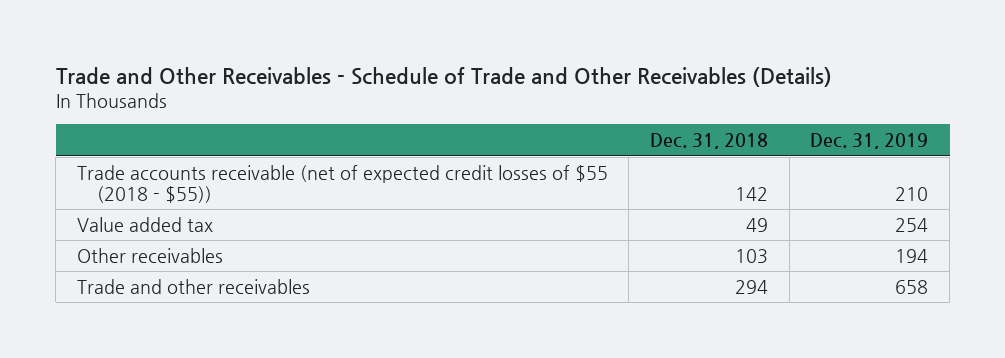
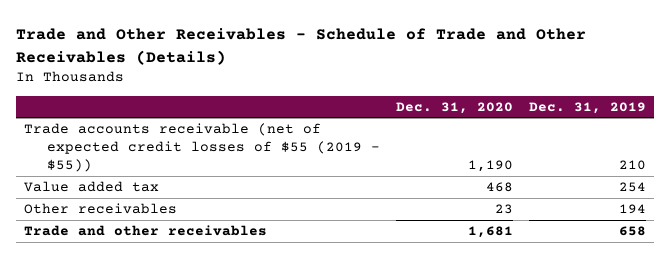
- | Dec. 31, 2018 | Dec. 31, 2019
+ | Dec. 31, 2020 | Dec. 31, 2019
- Trade accounts receivable (net of expected credit losses of $55 (2018 - $55)) | 142 | 210
+ Trade accounts receivable (net of expected credit losses of $55 (2019 - $55)) | 1,190 | 210

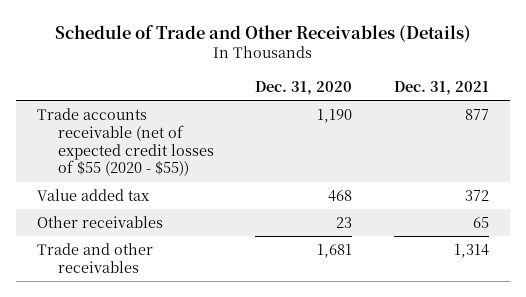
- Trade and Other Receivables - Schedule of Trade and Other Receivables (Details)
+ Schedule of Trade and Other Receivables (Details)
- | Dec. 31, 2020 | Dec. 31, 2019
+ | Dec. 31, 2020 | Dec. 31, 2021
- Trade accounts receivable (net of expected credit losses of $55 (2019 - $55)) | 1,190 | 210
+ Trade accounts receivable (net of expected credit losses of $55 (2020 - $55)) | 1,190 | 877

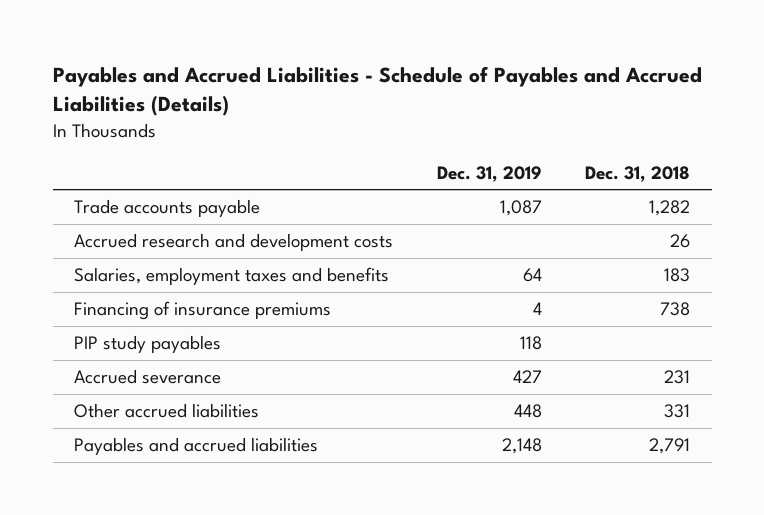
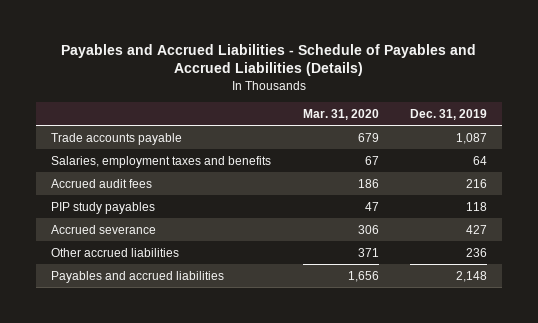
- | Dec. 31, 2019 | Dec. 31, 2018
+ | Mar. 31, 2020 | Dec. 31, 2019
- Accrued research and development costs | | 26
- Financing of insurance premiums | 4 | 738
+ Accrued audit fees | 186 | 216
- Other accrued liabilities | 448 | 331
+ Other accrued liabilities | 371 | 236

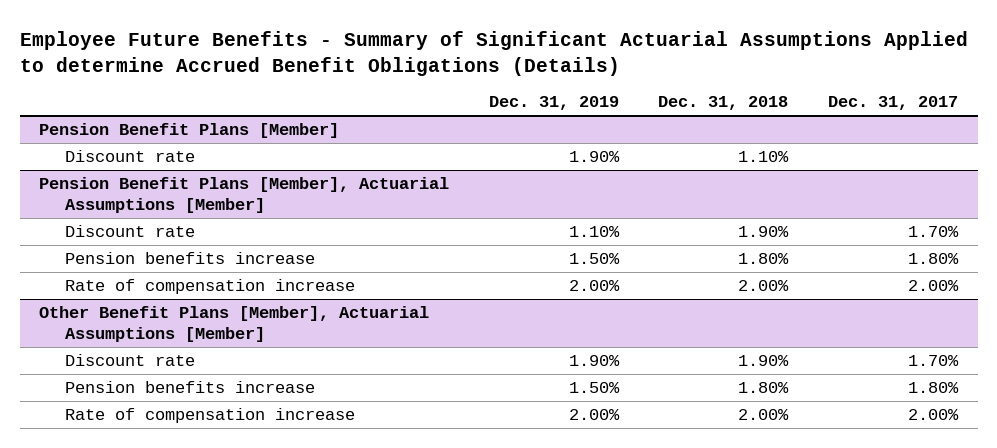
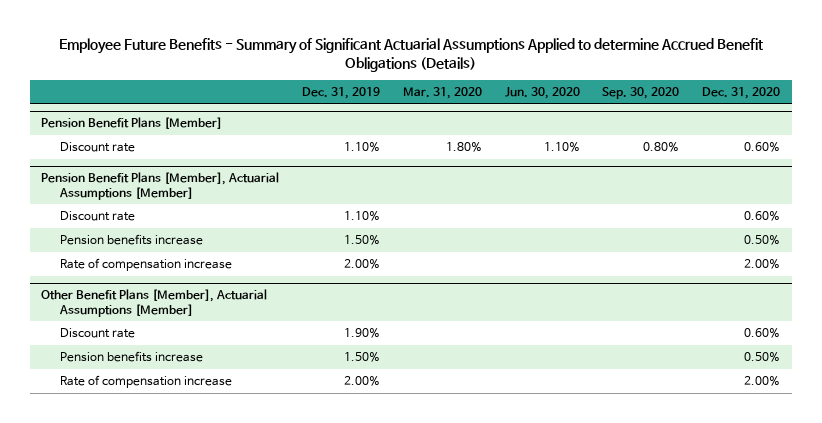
- | Dec. 31, 2019 | Dec. 31, 2018 | Dec. 31, 2017
+ | Dec. 31, 2019 | Mar. 31, 2020 | Jun. 30, 2020 | Sep. 30, 2020 | Dec. 31, 2020
@ Pension Benefit Plans [Member]
- Discount rate | 1.90% | 1.10% |
+ Discount rate | 1.10% | 1.80% | 1.10% | 0.80% | 0.60%

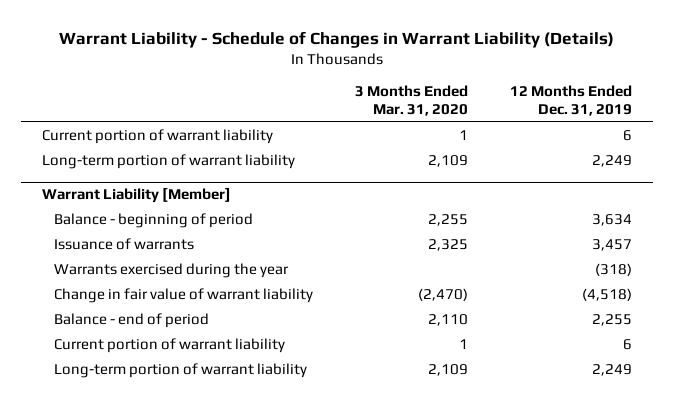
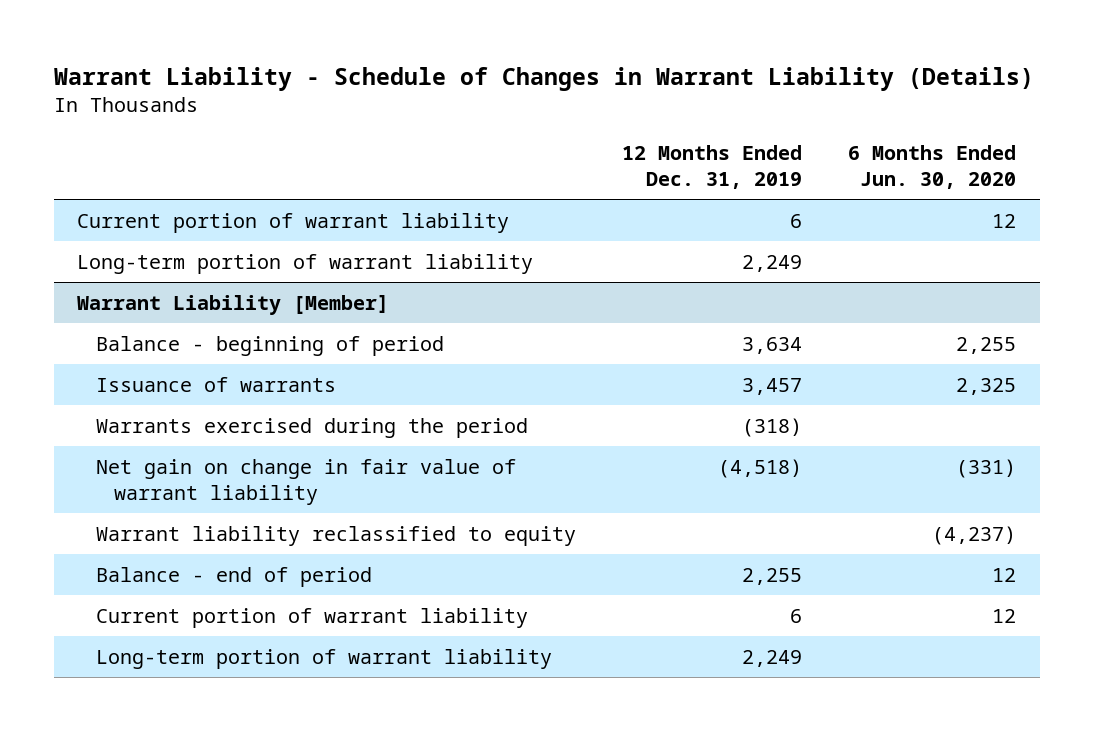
- | 3 Months Ended Mar. 31, 2020 | 12 Months Ended Dec. 31, 2019
+ | 12 Months Ended Dec. 31, 2019 | 6 Months Ended Jun. 30, 2020
@ Warrant Liability [Member]
- Warrants exercised during the year | | (318)
- Change in fair value of warrant liability | (2,470) | (4,518)
+ Warrants exercised during the period | (318) |
+ Net gain on change in fair value of warrant liability | (4,518) | (331)
+ Warrant liability reclassified to equity | | (4,237)

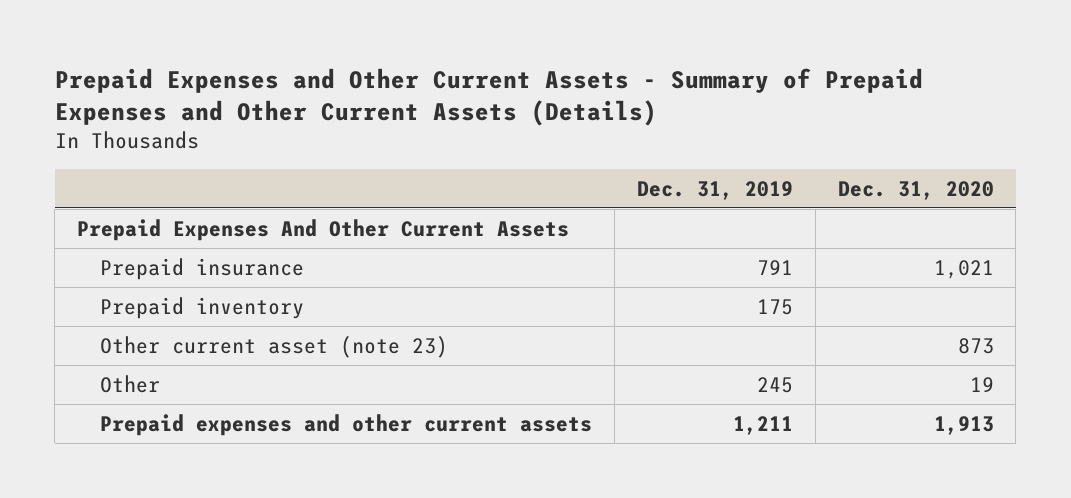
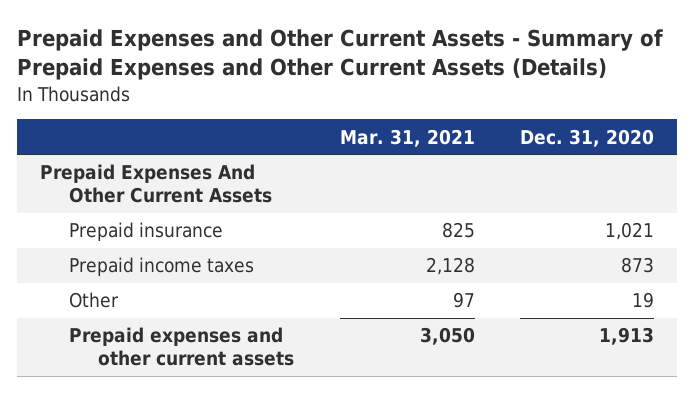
- | Dec. 31, 2019 | Dec. 31, 2020
+ | Mar. 31, 2021 | Dec. 31, 2020
- Prepaid inventory | 175 |
- Other current asset (note 23) | | 873
+ Prepaid income taxes | 2,128 | 873

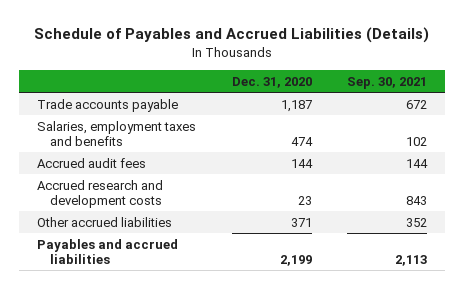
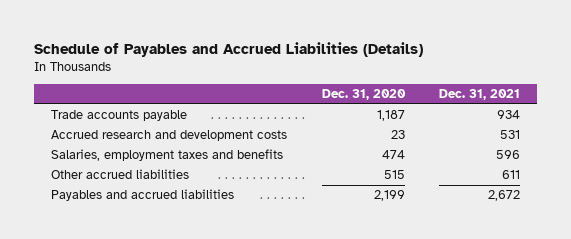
- | Dec. 31, 2020 | Sep. 30, 2021
+ | Dec. 31, 2020 | Dec. 31, 2021
- Accrued audit fees | 144 | 144
- Other accrued liabilities | 371 | 352
moved down: Salaries, employment taxes and benefits | 474 | 596
+ Other accrued liabilities | 515 | 611

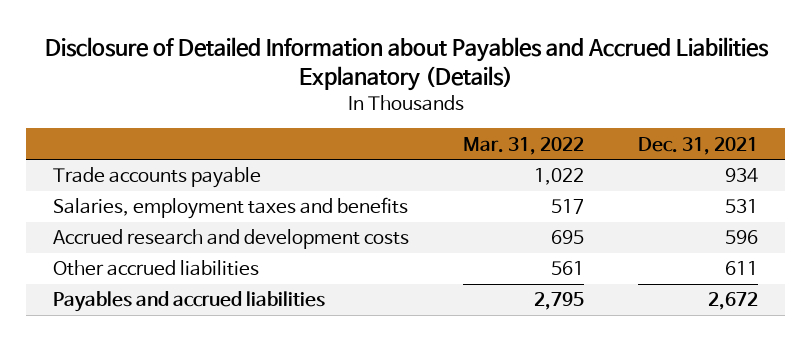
- Schedule of Payables and Accrued Liabilities (Details)
+ Disclosure of Detailed Information about Payables and Accrued Liabilities Explanatory (Details)
- | Dec. 31, 2020 | Dec. 31, 2021
+ | Mar. 31, 2022 | Dec. 31, 2021
- Accrued research and development costs | 23 | 531
- Salaries, employment taxes and benefits | 474 | 596
+ Salaries, employment taxes and benefits | 517 | 531
+ Accrued research and development costs | 695 | 596

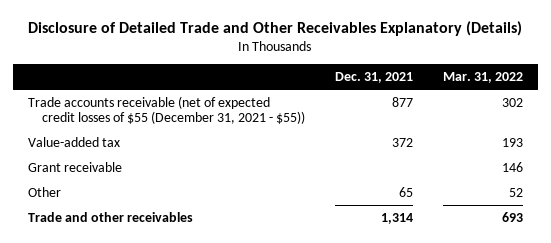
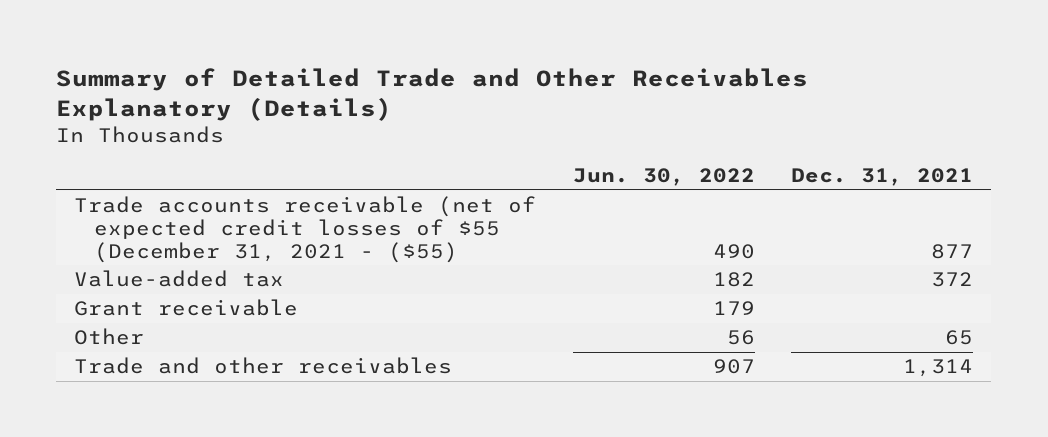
- Disclosure of Detailed Trade and Other Receivables Explanatory (Details)
+ Summary of Detailed Trade and Other Receivables Explanatory (Details)
- | Dec. 31, 2021 | Mar. 31, 2022
+ | Jun. 30, 2022 | Dec. 31, 2021
- Trade accounts receivable (net of expected credit losses of $55 (December 31, 2021 - $55)) | 877 | 302
+ Trade accounts receivable (net of expected credit losses of $55 (December 31, 2021 - ($55) | 490 | 877

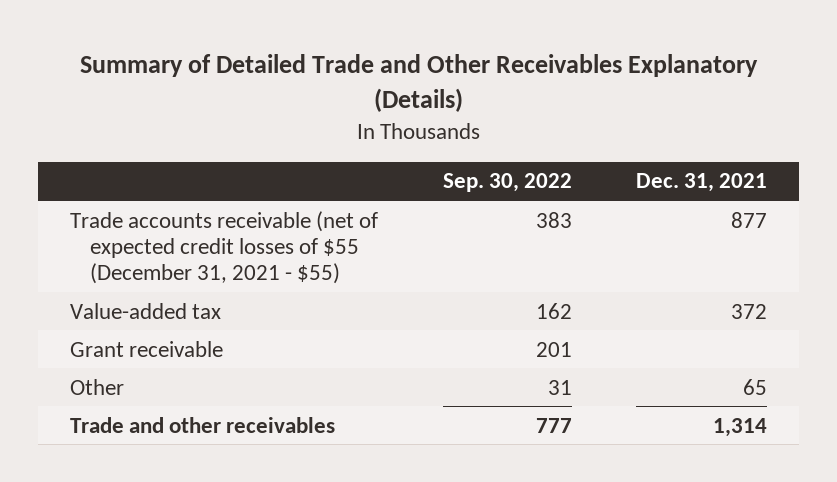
- | Jun. 30, 2022 | Dec. 31, 2021
+ | Sep. 30, 2022 | Dec. 31, 2021
- Trade accounts receivable (net of expected credit losses of $55 (December 31, 2021 - ($55) | 490 | 877
+ Trade accounts receivable (net of expected credit losses of $55 (December 31, 2021 - $55) | 383 | 877

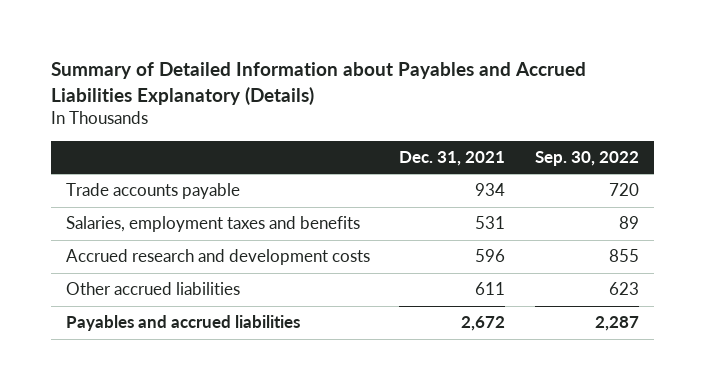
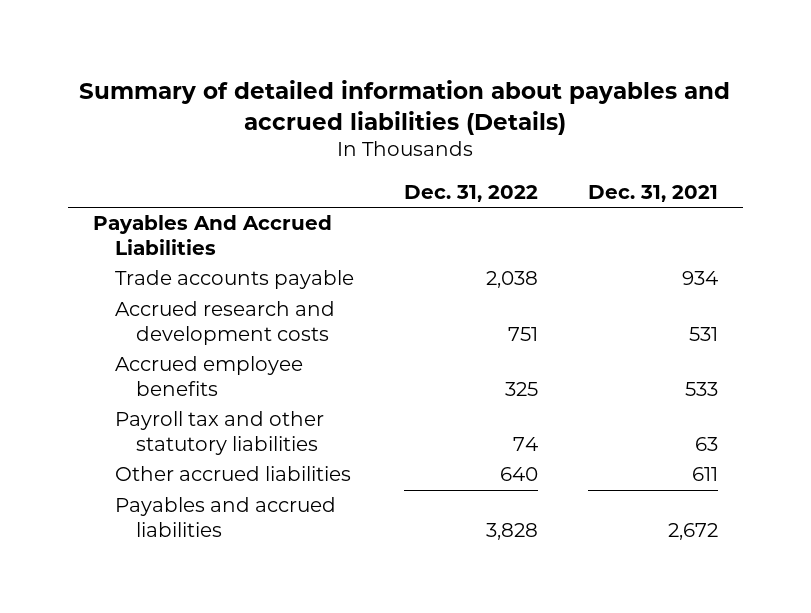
- Summary of Detailed Information about Payables and Accrued Liabilities Explanatory (Details)
+ Summary of detailed information about payables and accrued liabilities (Details)
- | Dec. 31, 2021 | Sep. 30, 2022
+ | Dec. 31, 2022 | Dec. 31, 2021
+ Payables And Accrued Liabilities
- Salaries, employment taxes and benefits | 531 | 89
- Accrued research and development costs | 596 | 855
+ Accrued research and development costs | 751 | 531
+ Accrued employee benefits | 325 | 533
+ Payroll tax and other statutory liabilities | 74 | 63

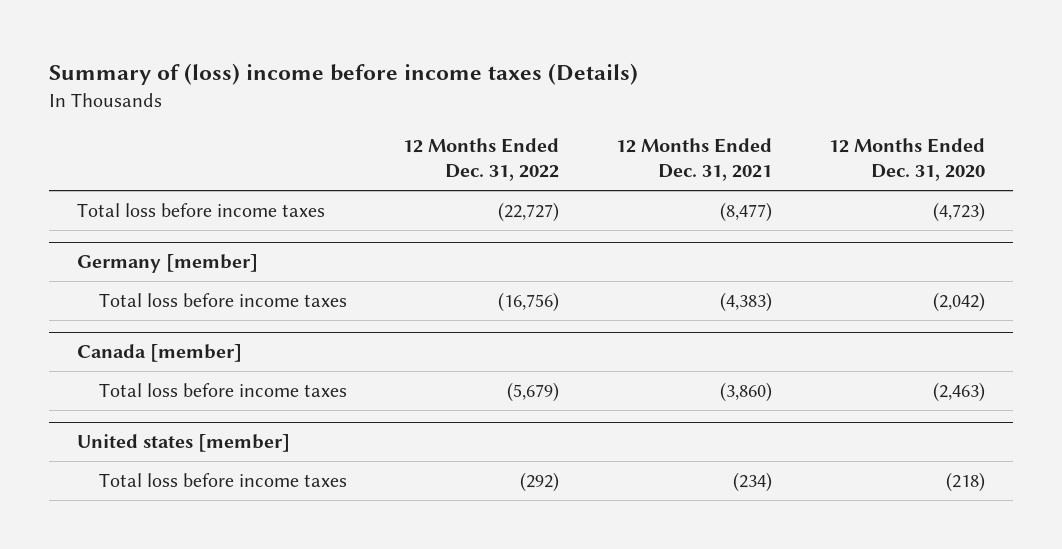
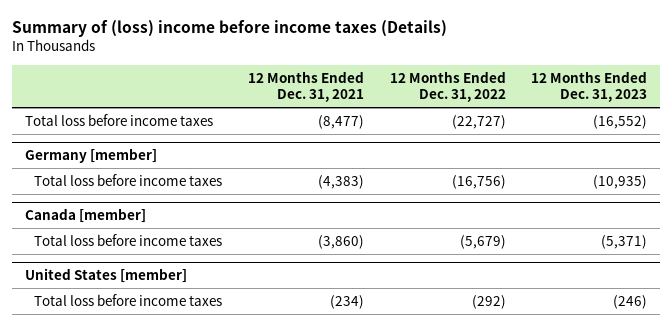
- | 12 Months Ended Dec. 31, 2022 | 12 Months Ended Dec. 31, 2021 | 12 Months Ended Dec. 31, 2020
+ | 12 Months Ended Dec. 31, 2021 | 12 Months Ended Dec. 31, 2022 | 12 Months Ended Dec. 31, 2023
- United states [member]
+ United States [member]

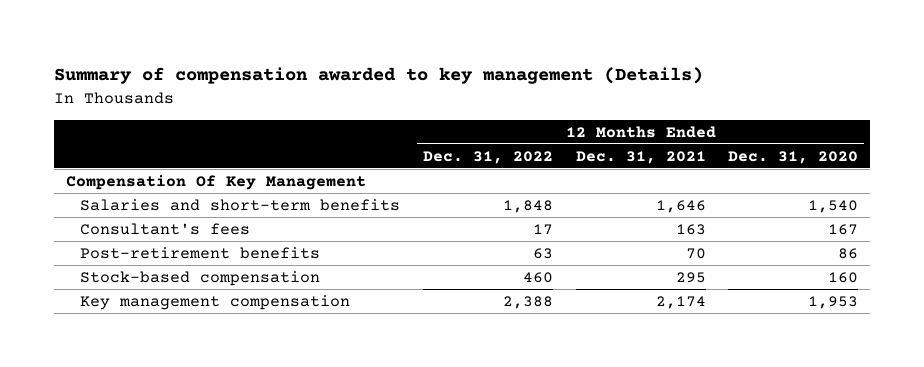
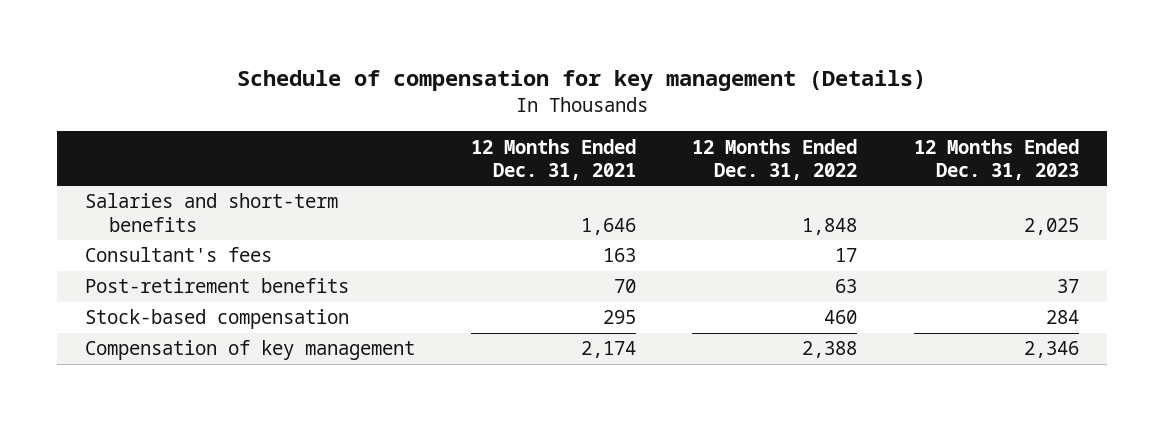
- Summary of compensation awarded to key management (Details)
+ Schedule of compensation for key management (Details)
- | 12 Months Ended Dec. 31, 2022 | 12 Months Ended Dec. 31, 2021 | 12 Months Ended Dec. 31, 2020
+ | 12 Months Ended Dec. 31, 2021 | 12 Months Ended Dec. 31, 2022 | 12 Months Ended Dec. 31, 2023
- Compensation Of Key Management
- Key management compensation | 2,388 | 2,174 | 1,953
+ Compensation of key management | 2,174 | 2,388 | 2,346

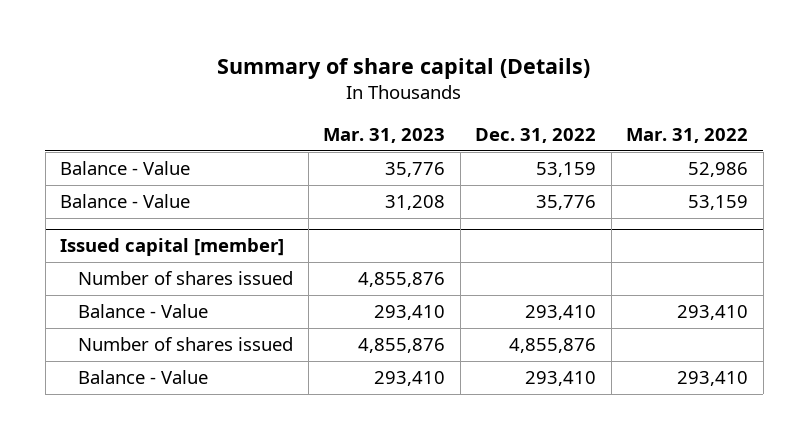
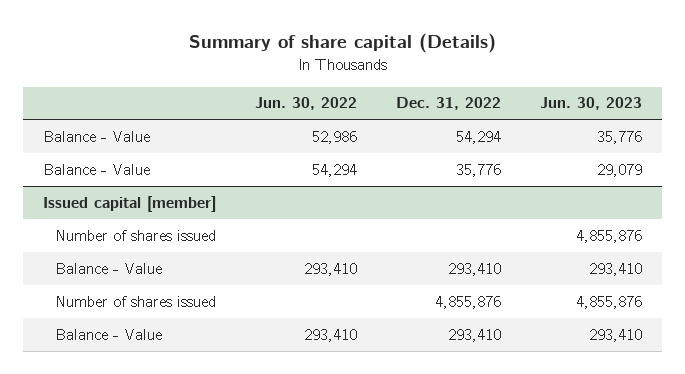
- | Mar. 31, 2023 | Dec. 31, 2022 | Mar. 31, 2022
+ | Jun. 30, 2022 | Dec. 31, 2022 | Jun. 30, 2023
- Balance - Value | 35,776 | 53,159 | 52,986
+ Balance - Value | 52,986 | 54,294 | 35,776

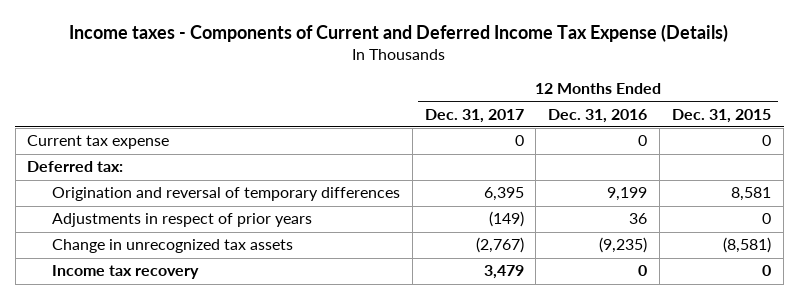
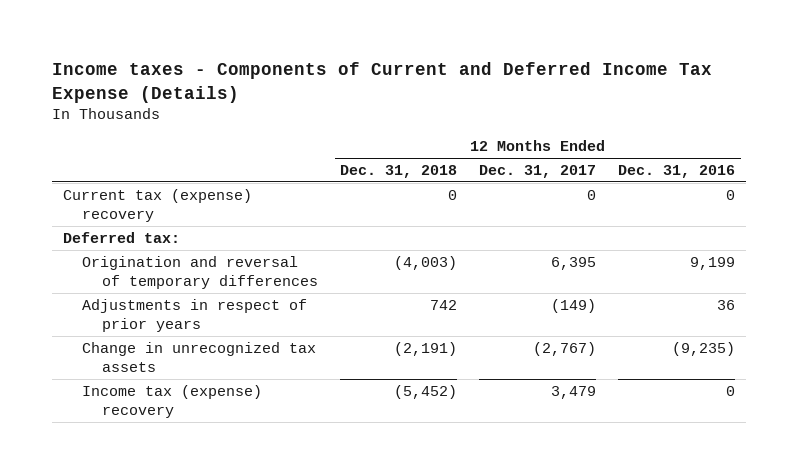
- | 12 Months Ended Dec. 31, 2017 | 12 Months Ended Dec. 31, 2016 | 12 Months Ended Dec. 31, 2015
+ | 12 Months Ended Dec. 31, 2018 | 12 Months Ended Dec. 31, 2017 | 12 Months Ended Dec. 31, 2016
- Current tax expense | 0 | 0 | 0
+ Current tax (expense) recovery | 0 | 0 | 0
- Income tax recovery | 3,479 | 0 | 0
+ Income tax (expense) recovery | (5,452) | 3,479 | 0

